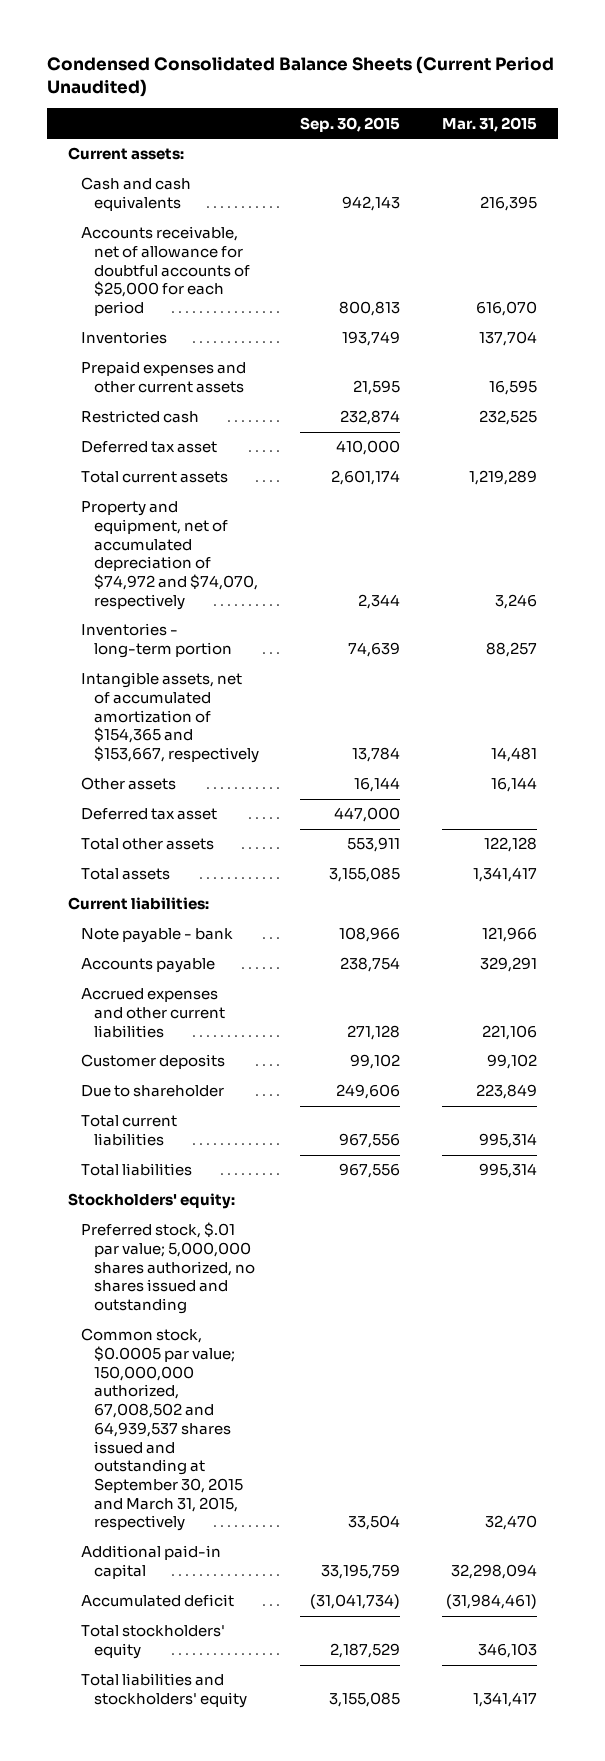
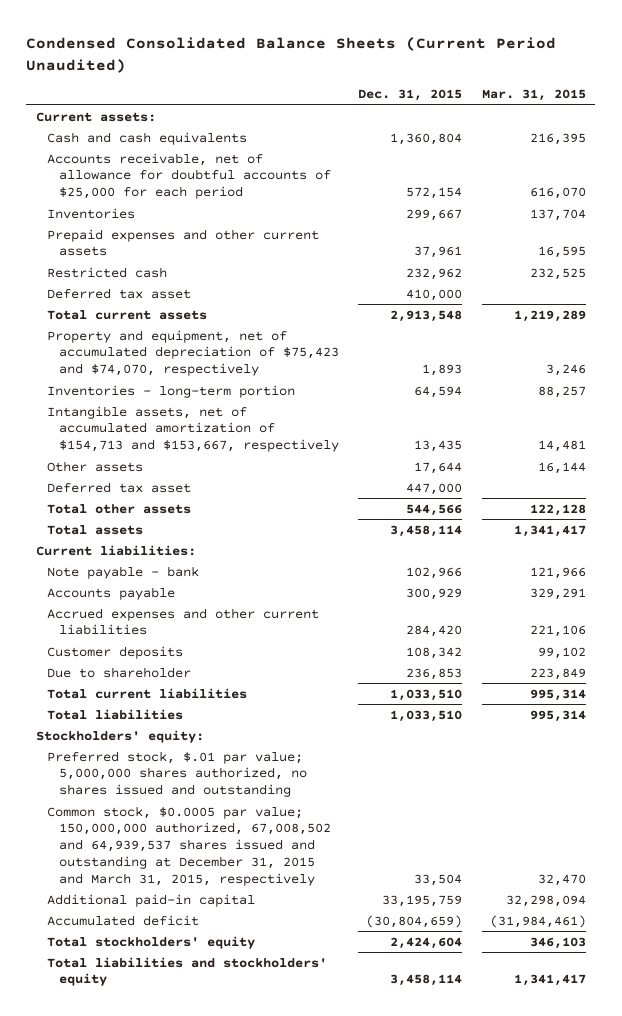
- | Sep. 30, 2015 | Mar. 31, 2015
+ | Dec. 31, 2015 | Mar. 31, 2015
- Property and equipment, net of accumulated depreciation of $74,972 and $74,070, respectively | 2,344 | 3,246
+ Property and equipment, net of accumulated depreciation of $75,423 and $74,070, respectively | 1,893 | 3,246
- Intangible assets, net of accumulated amortization of $154,365 and $153,667, respectively | 13,784 | 14,481
+ Intangible assets, net of accumulated amortization of $154,713 and $153,667, respectively | 13,435 | 14,481
- Common stock, $0.0005 par value; 150,000,000 authorized, 67,008,502 and 64,939,537 shares issued and outstanding at September 30, 2015 and March 31, 2015, respectively | 33,504 | 32,470
+ Common stock, $0.0005 par value; 150,000,000 authorized, 67,008,502 and 64,939,537 shares issued and outstanding at December 31, 2015 and March 31, 2015, respectively | 33,504 | 32,470

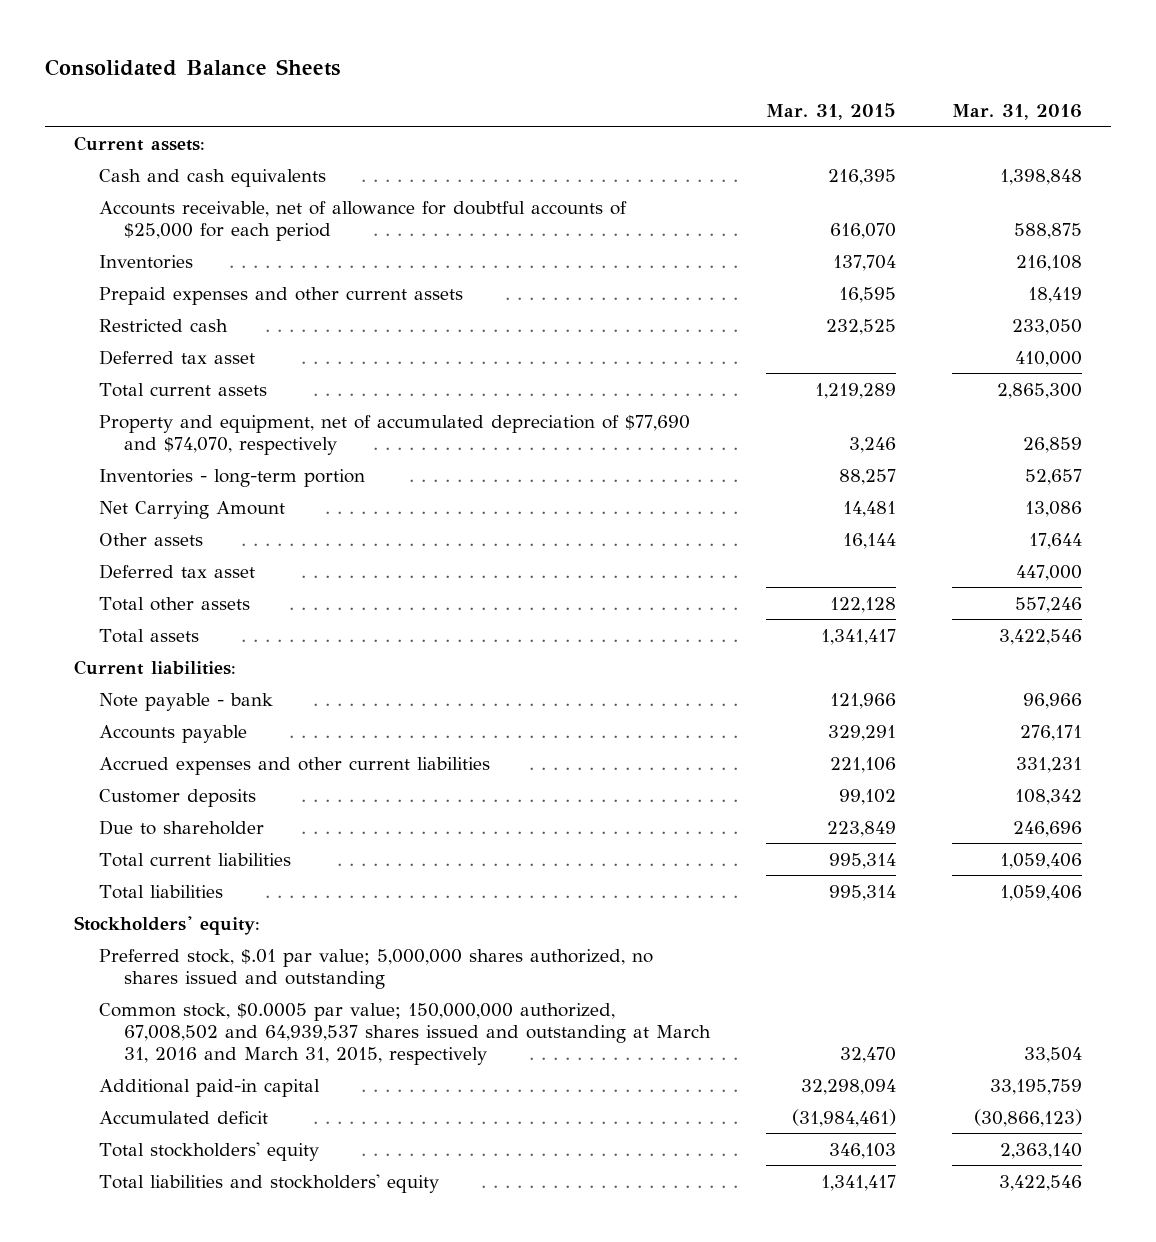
- Condensed Consolidated Balance Sheets (Current Period Unaudited)
+ Consolidated Balance Sheets
- | Dec. 31, 2015 | Mar. 31, 2015
+ | Mar. 31, 2015 | Mar. 31, 2016
- Property and equipment, net of accumulated depreciation of $75,423 and $74,070, respectively | 1,893 | 3,246
+ Property and equipment, net of accumulated depreciation of $77,690 and $74,070, respectively | 3,246 | 26,859
- Intangible assets, net of accumulated amortization of $154,713 and $153,667, respectively | 13,435 | 14,481
+ Net Carrying Amount | 14,481 | 13,086
- Common stock, $0.0005 par value; 150,000,000 authorized, 67,008,502 and 64,939,537 shares issued and outstanding at December 31, 2015 and March 31, 2015, respectively | 33,504 | 32,470
+ Common stock, $0.0005 par value; 150,000,000 authorized, 67,008,502 and 64,939,537 shares issued and outstanding at March 31, 2016 and March 31, 2015, respectively | 32,470 | 33,504

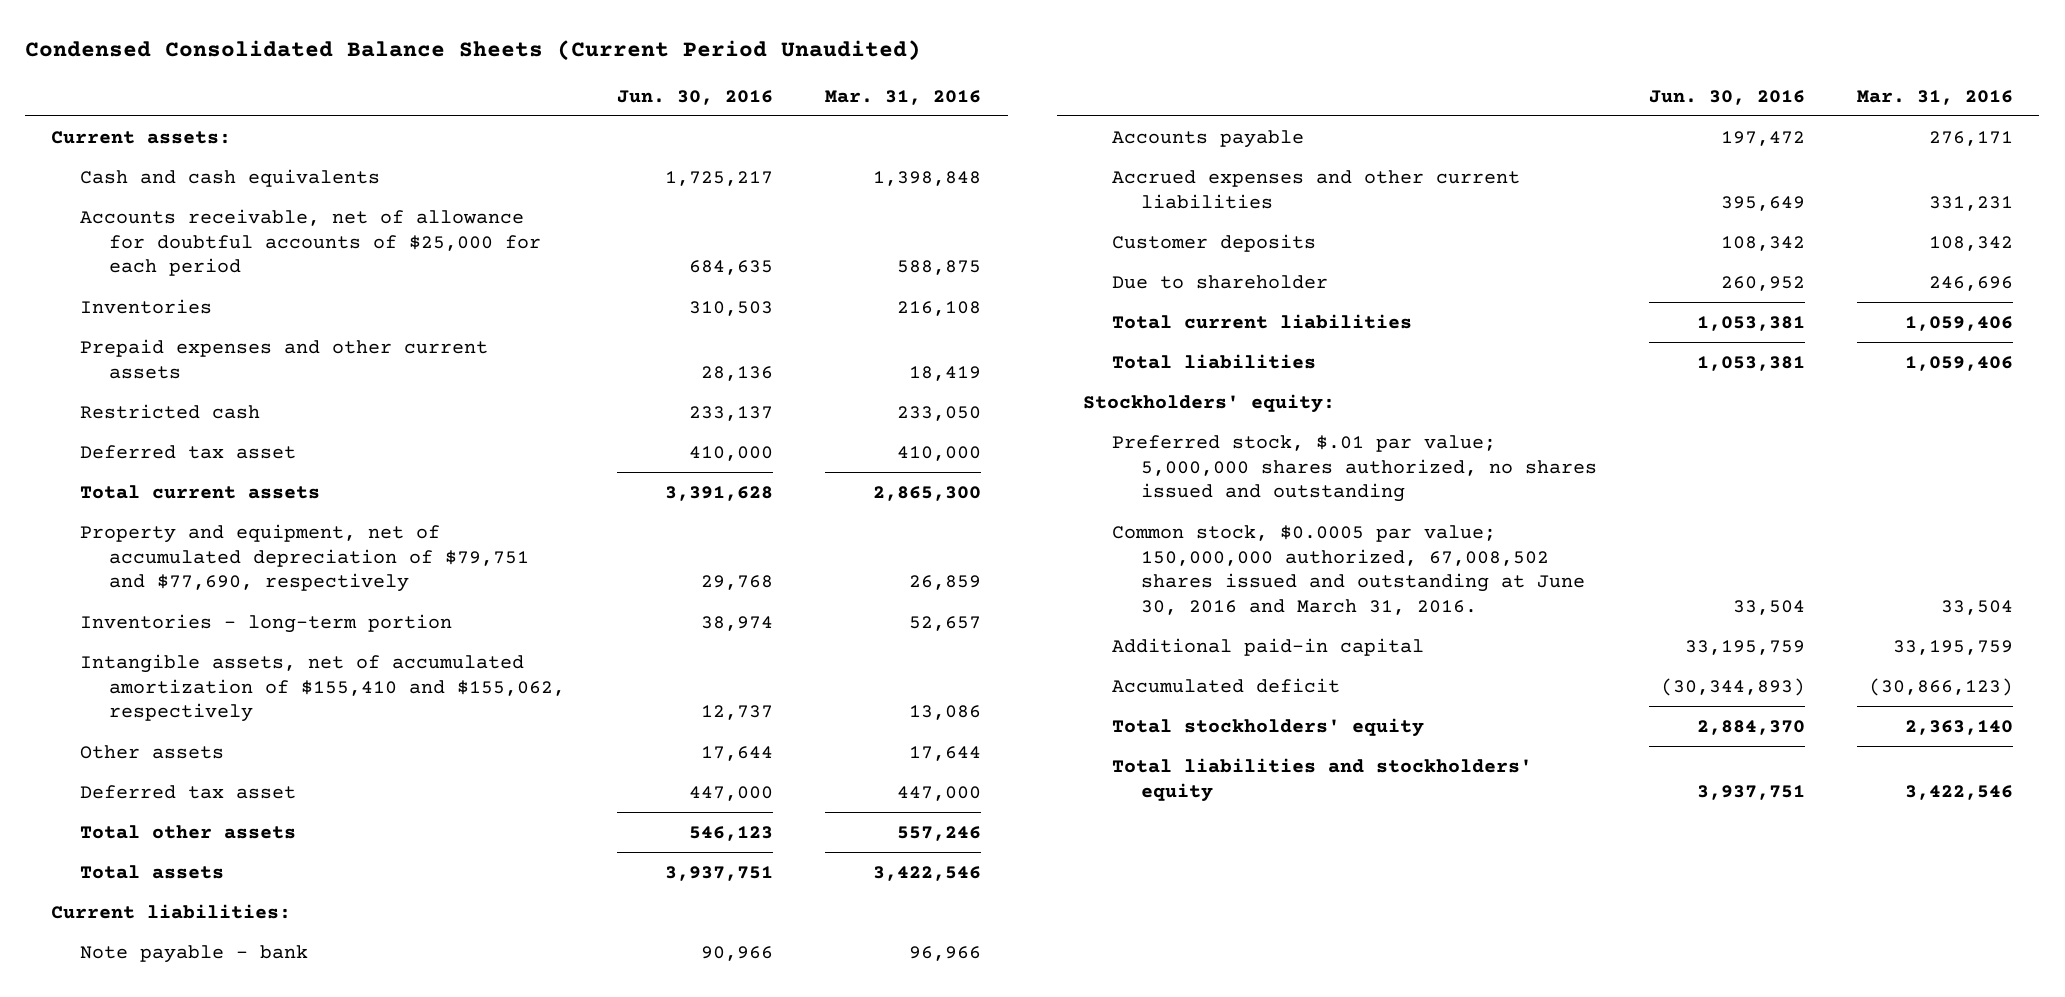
- Consolidated Balance Sheets
+ Condensed Consolidated Balance Sheets (Current Period Unaudited)
- | Mar. 31, 2015 | Mar. 31, 2016
+ | Jun. 30, 2016 | Mar. 31, 2016
- Property and equipment, net of accumulated depreciation of $77,690 and $74,070, respectively | 3,246 | 26,859
+ Property and equipment, net of accumulated depreciation of $79,751 and $77,690, respectively | 29,768 | 26,859
- Net Carrying Amount | 14,481 | 13,086
+ Intangible assets, net of accumulated amortization of $155,410 and $155,062, respectively | 12,737 | 13,086
- Common stock, $0.0005 par value; 150,000,000 authorized, 67,008,502 and 64,939,537 shares issued and outstanding at March 31, 2016 and March 31, 2015, respectively | 32,470 | 33,504
+ Common stock, $0.0005 par value; 150,000,000 authorized, 67,008,502 shares issued and outstanding at June 30, 2016 and March 31, 2016. | 33,504 | 33,504

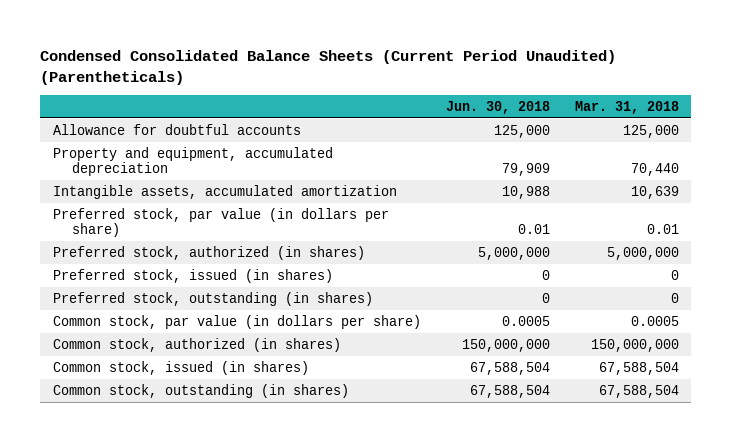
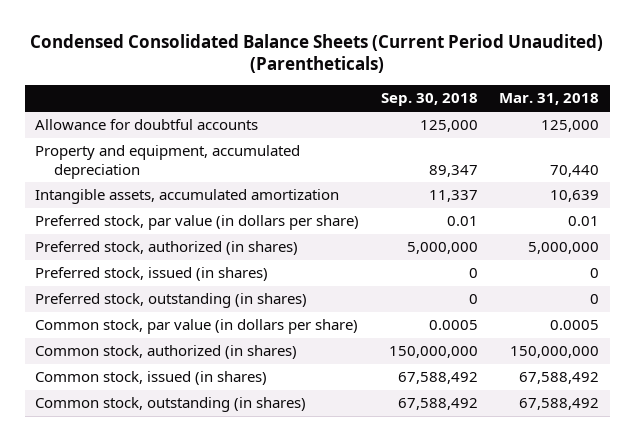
- | Jun. 30, 2018 | Mar. 31, 2018
+ | Sep. 30, 2018 | Mar. 31, 2018
- Common stock, issued (in shares) | 67,588,504 | 67,588,504
- Common stock, outstanding (in shares) | 67,588,504 | 67,588,504
+ Common stock, issued (in shares) | 67,588,492 | 67,588,492
+ Common stock, outstanding (in shares) | 67,588,492 | 67,588,492

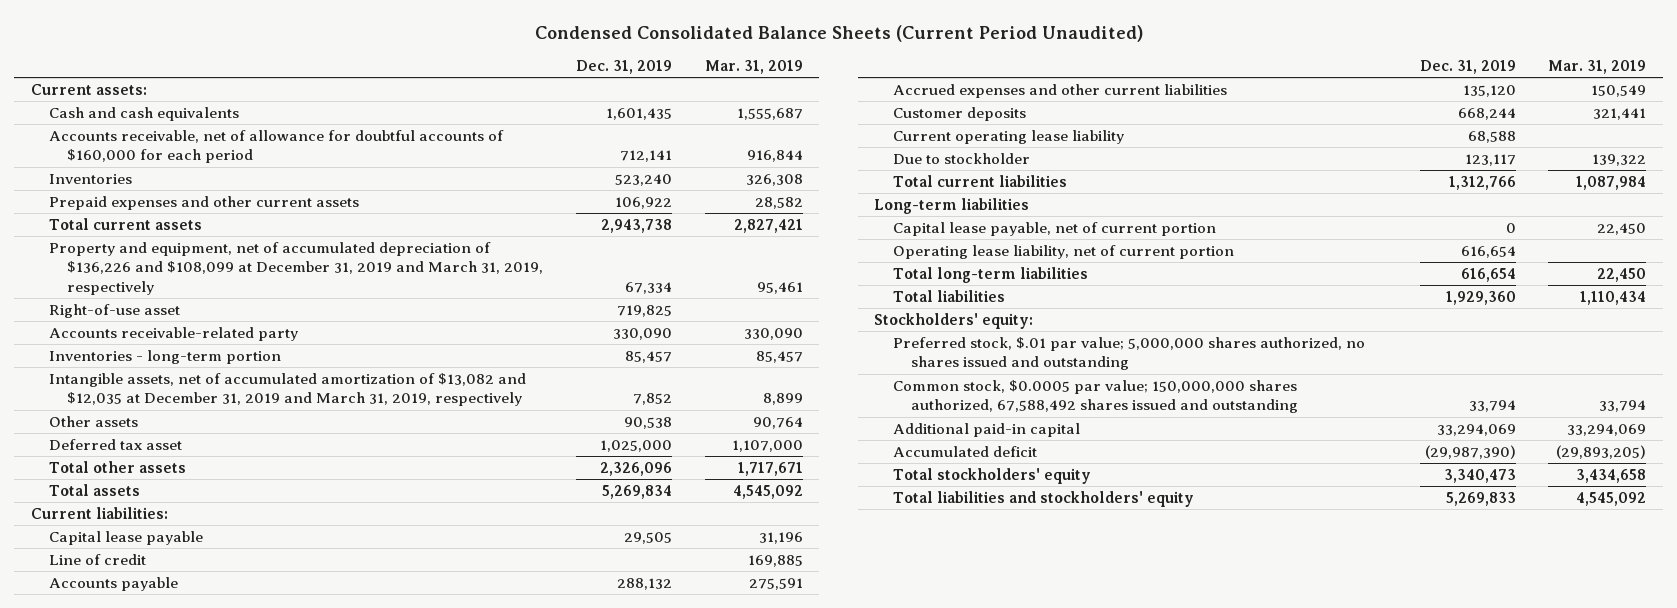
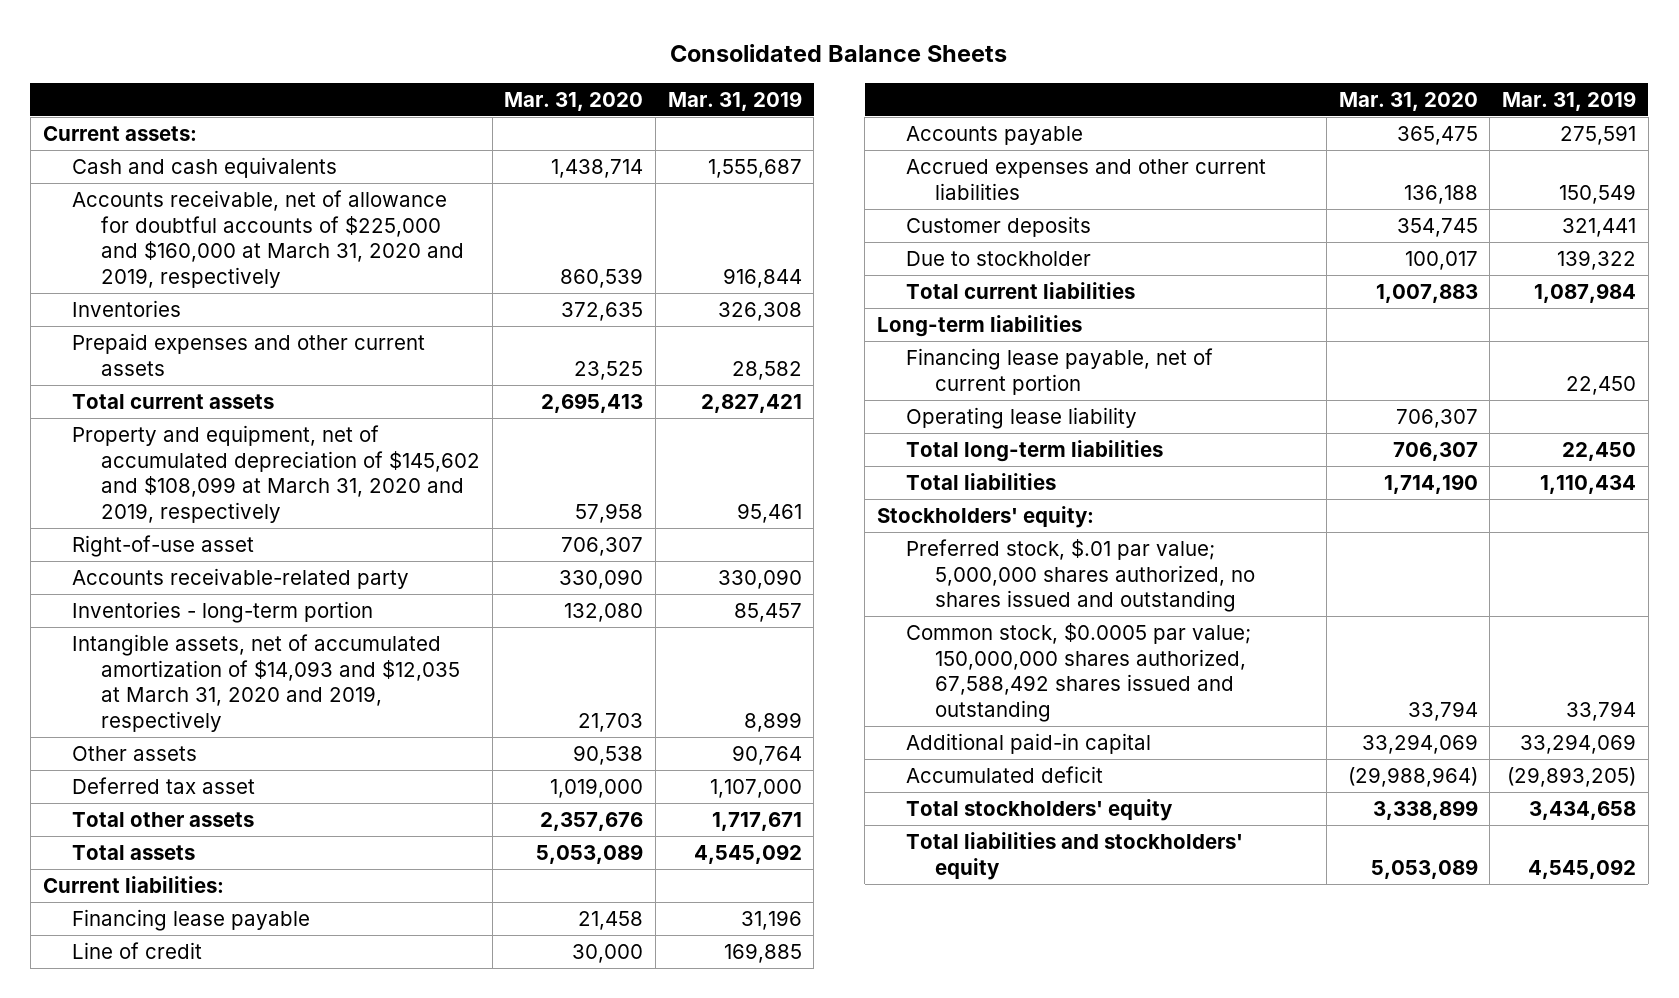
- Condensed Consolidated Balance Sheets (Current Period Unaudited)
+ Consolidated Balance Sheets
- | Dec. 31, 2019 | Mar. 31, 2019
+ | Mar. 31, 2020 | Mar. 31, 2019
- Accounts receivable, net of allowance for doubtful accounts of $160,000 for each period | 712,141 | 916,844
+ Accounts receivable, net of allowance for doubtful accounts of $225,000 and $160,000 at March 31, 2020 and 2019, respectively | 860,539 | 916,844
- Property and equipment, net of accumulated depreciation of $136,226 and $108,099 at December 31, 2019 and March 31, 2019, respectively | 67,334 | 95,461
+ Property and equipment, net of accumulated depreciation of $145,602 and $108,099 at March 31, 2020 and 2019, respectively | 57,958 | 95,461
- Intangible assets, net of accumulated amortization of $13,082 and $12,035 at December 31, 2019 and March 31, 2019, respectively | 7,852 | 8,899
+ Intangible assets, net of accumulated amortization of $14,093 and $12,035 at March 31, 2020 and 2019, respectively | 21,703 | 8,899
- Capital lease payable | 29,505 | 31,196
+ Financing lease payable | 21,458 | 31,196
- Current operating lease liability | 68,588 |
- Capital lease payable, net of current portion | 0 | 22,450
- Operating lease liability, net of current portion | 616,654 |
+ Financing lease payable, net of current portion | | 22,450
+ Operating lease liability | 706,307 |

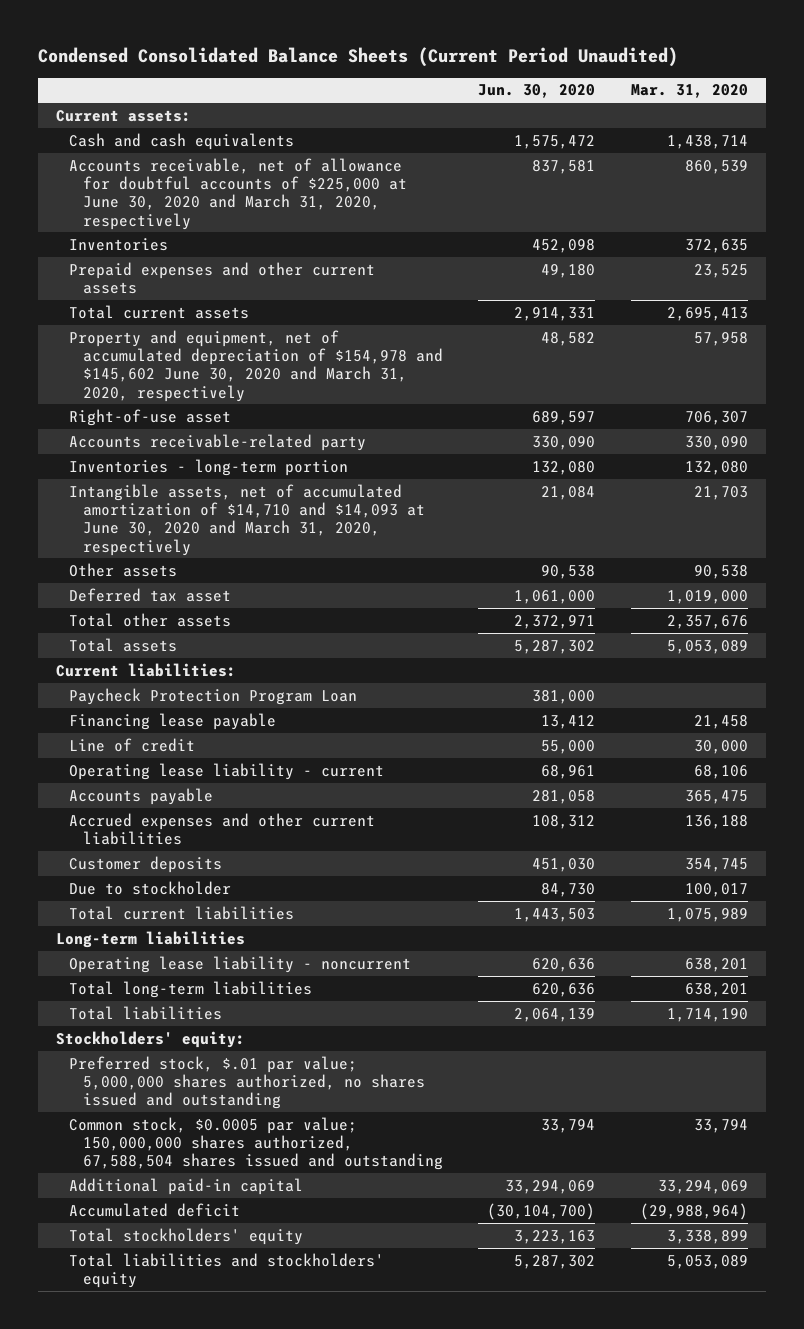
- Consolidated Balance Sheets
+ Condensed Consolidated Balance Sheets (Current Period Unaudited)
- | Mar. 31, 2020 | Mar. 31, 2019
+ | Jun. 30, 2020 | Mar. 31, 2020
- Accounts receivable, net of allowance for doubtful accounts of $225,000 and $160,000 at March 31, 2020 and 2019, respectively | 860,539 | 916,844
+ Accounts receivable, net of allowance for doubtful accounts of $225,000 at June 30, 2020 and March 31, 2020, respectively | 837,581 | 860,539
- Property and equipment, net of accumulated depreciation of $145,602 and $108,099 at March 31, 2020 and 2019, respectively | 57,958 | 95,461
+ Property and equipment, net of accumulated depreciation of $154,978 and $145,602 June 30, 2020 and March 31, 2020, respectively | 48,582 | 57,958
- Intangible assets, net of accumulated amortization of $14,093 and $12,035 at March 31, 2020 and 2019, respectively | 21,703 | 8,899
+ Intangible assets, net of accumulated amortization of $14,710 and $14,093 at June 30, 2020 and March 31, 2020, respectively | 21,084 | 21,703
+ Paycheck Protection Program Loan | 381,000 |
+ Operating lease liability - current | 68,961 | 68,106
- Total current liabilities | 1,007,883 | 1,087,984
+ Total current liabilities | 1,443,503 | 1,075,989
- Financing lease payable, net of current portion | | 22,450
- Operating lease liability | 706,307 |
- Total long-term liabilities | 706,307 | 22,450
+ Operating lease liability - noncurrent | 620,636 | 638,201
+ Total long-term liabilities | 620,636 | 638,201
- Common stock, $0.0005 par value; 150,000,000 shares authorized, 67,588,492 shares issued and outstanding | 33,794 | 33,794
+ Common stock, $0.0005 par value; 150,000,000 shares authorized, 67,588,504 shares issued and outstanding | 33,794 | 33,794

